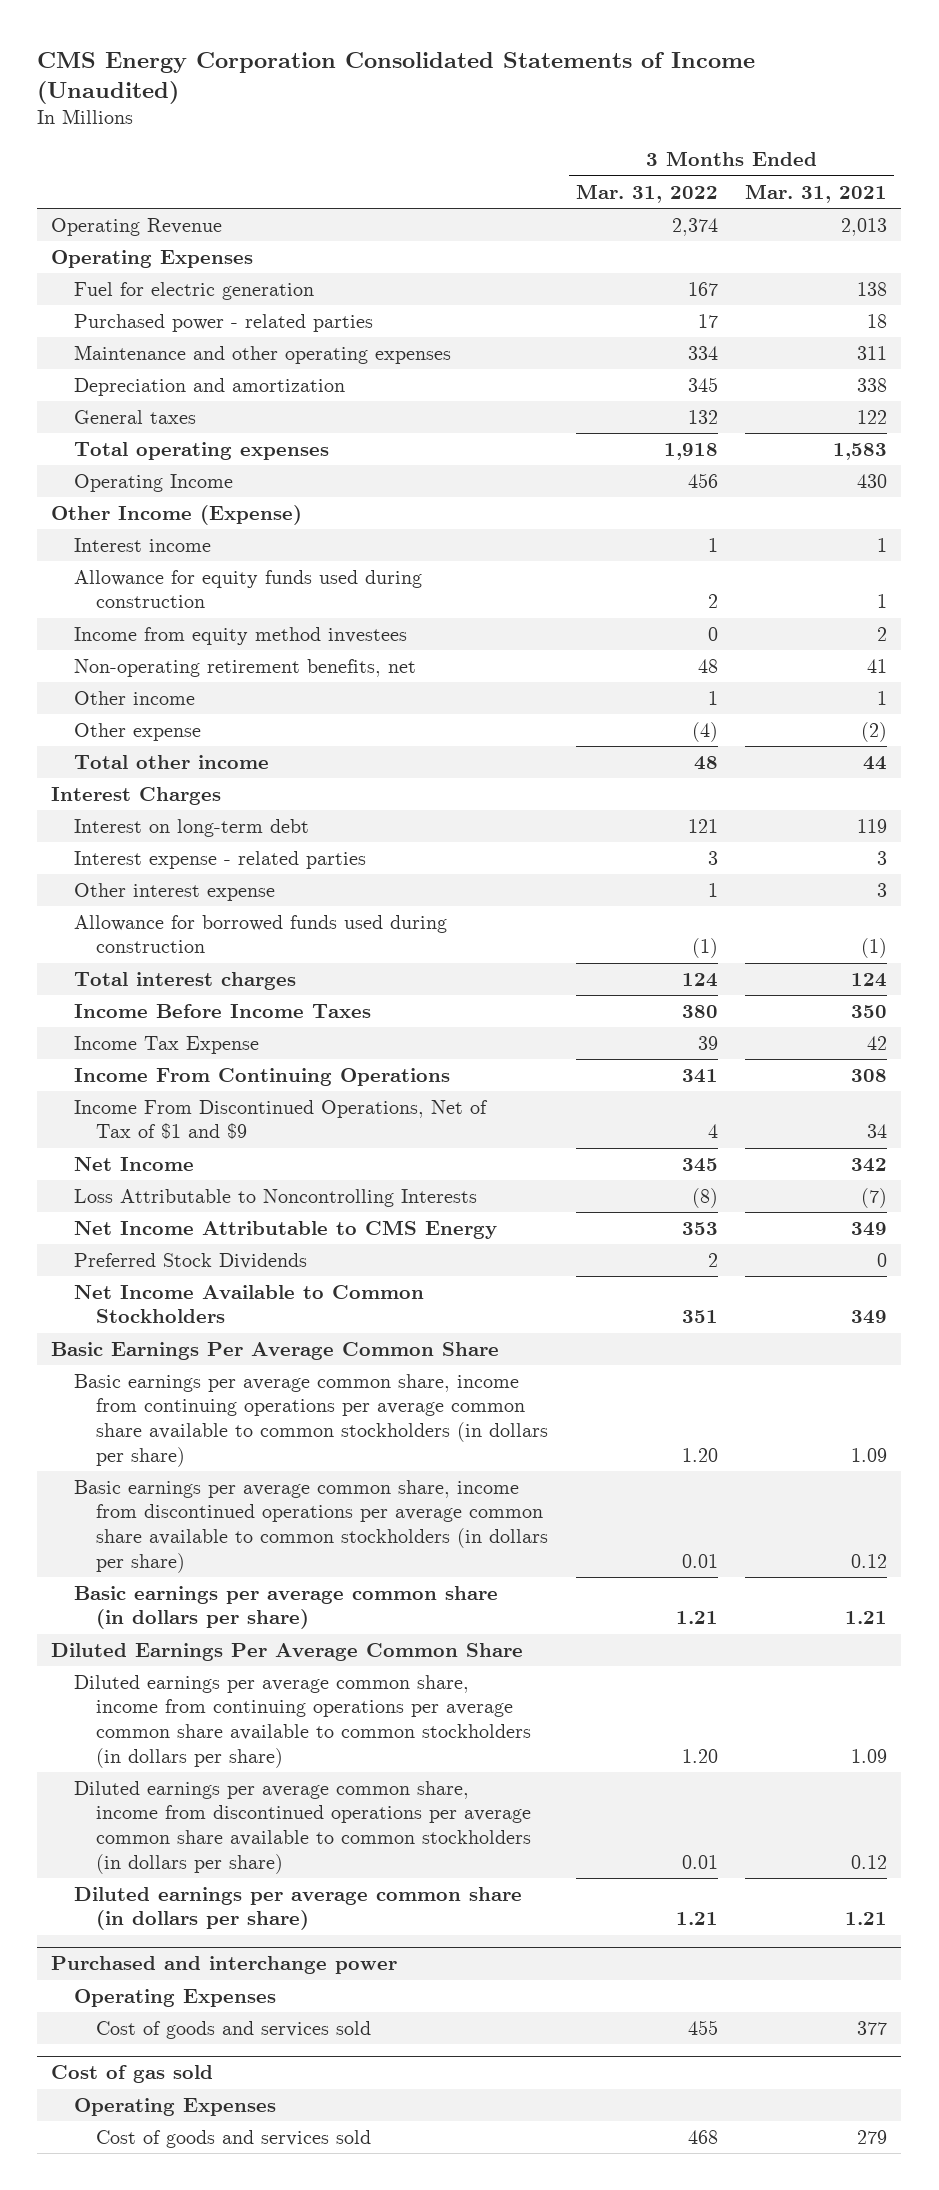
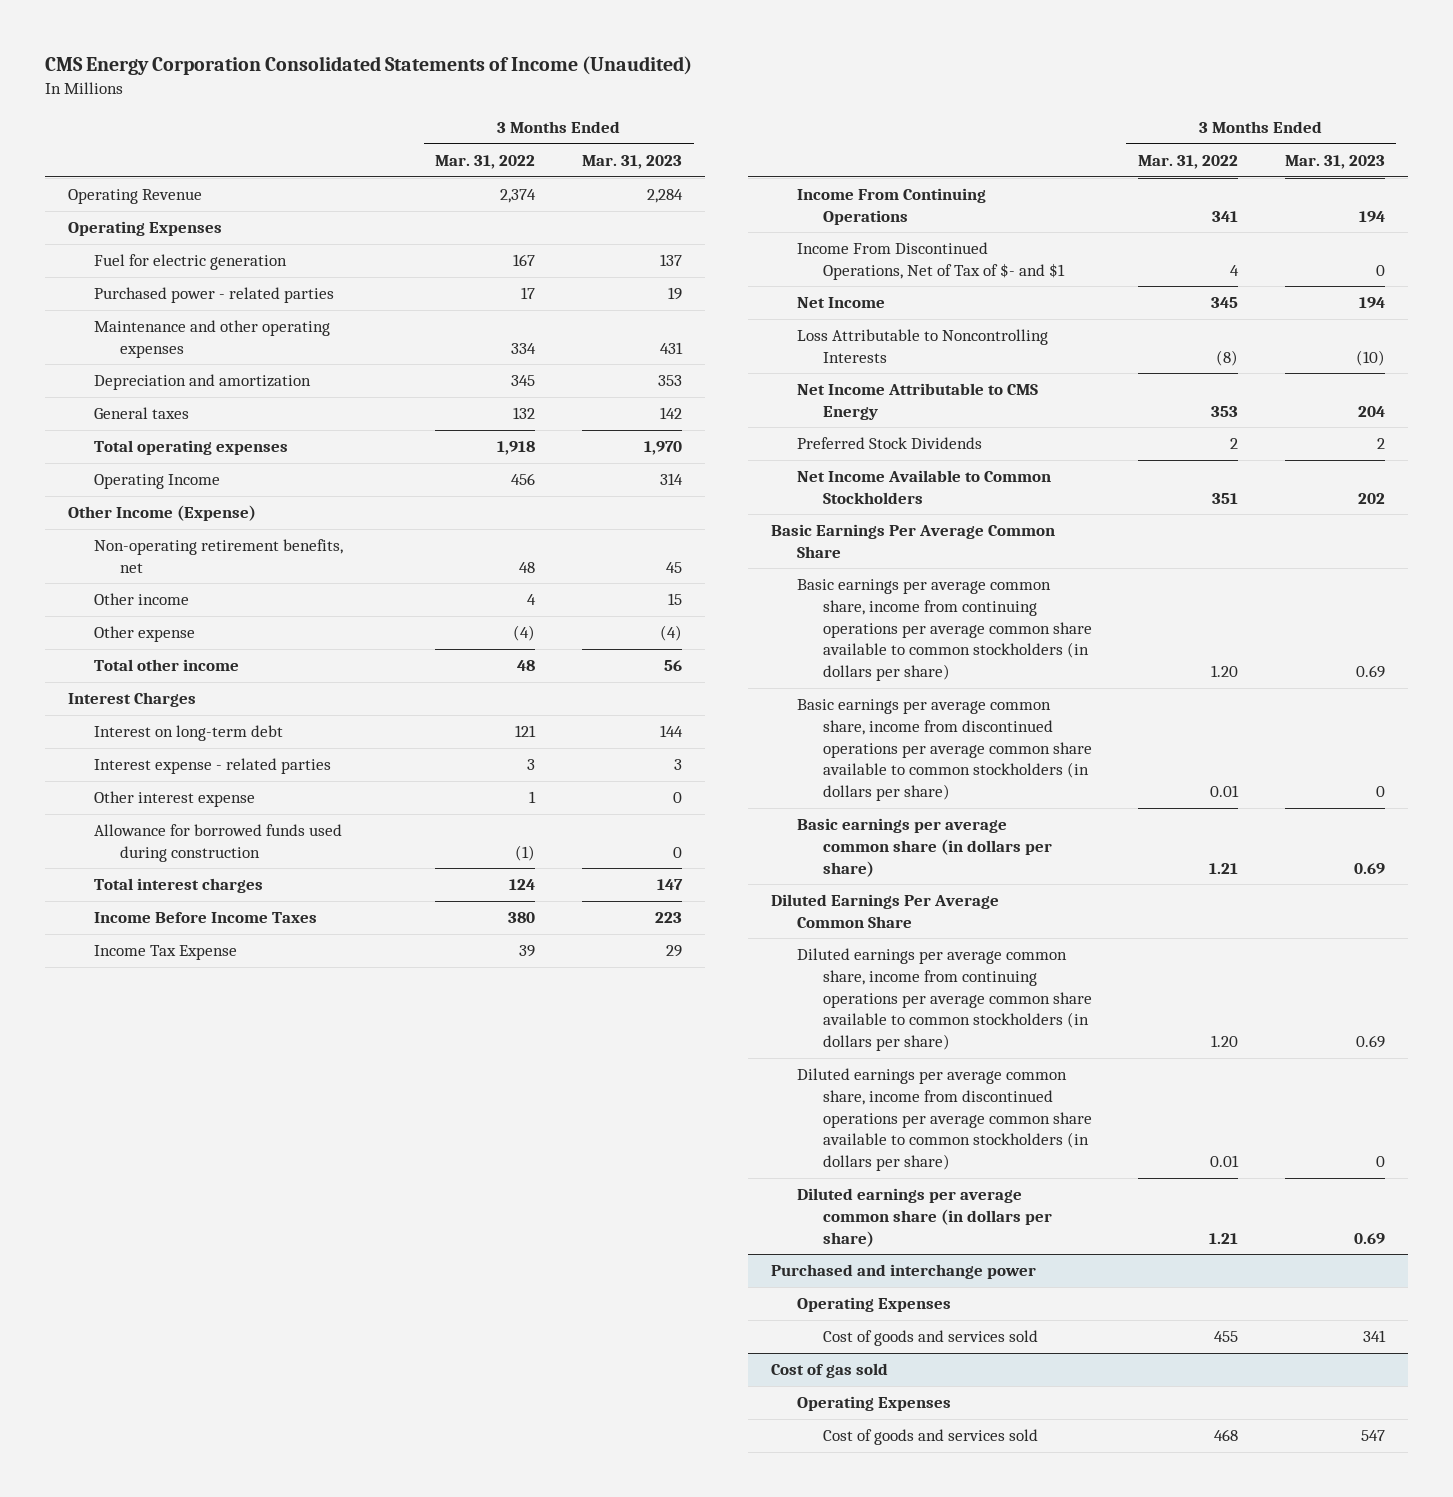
- | 3 Months Ended Mar. 31, 2022 | 3 Months Ended Mar. 31, 2021
+ | 3 Months Ended Mar. 31, 2022 | 3 Months Ended Mar. 31, 2023
- Interest income | 1 | 1
- Allowance for equity funds used during construction | 2 | 1
- Income from equity method investees | 0 | 2
- Other income | 1 | 1
+ Other income | 4 | 15
- Income From Discontinued Operations, Net of Tax of $1 and $9 | 4 | 34
+ Income From Discontinued Operations, Net of Tax of $- and $1 | 4 | 0

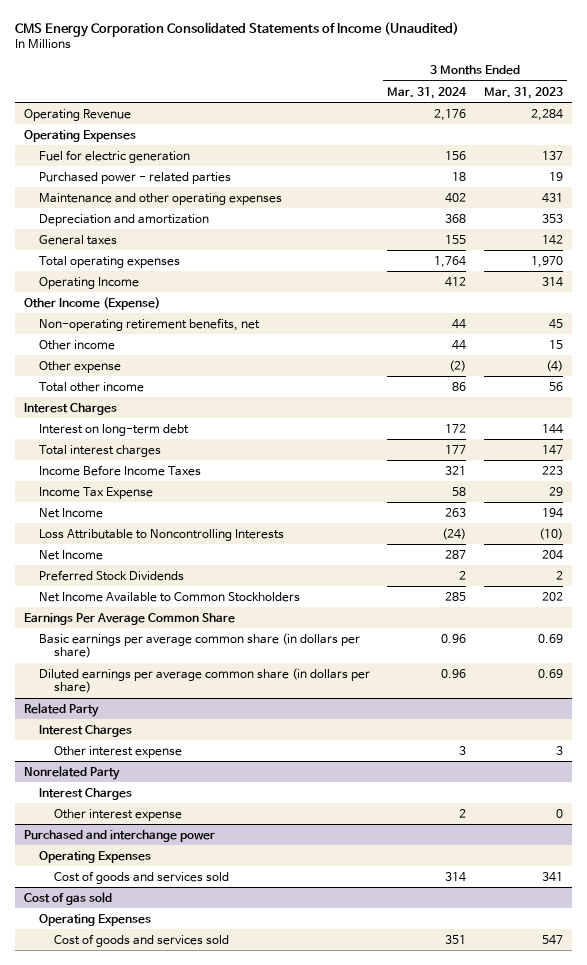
- | 3 Months Ended Mar. 31, 2022 | 3 Months Ended Mar. 31, 2023
+ | 3 Months Ended Mar. 31, 2024 | 3 Months Ended Mar. 31, 2023
- Interest expense - related parties | 3 | 3
- Other interest expense | 1 | 0
- Allowance for borrowed funds used during construction | (1) | 0
- Income From Continuing Operations | 341 | 194
- Income From Discontinued Operations, Net of Tax of $- and $1 | 4 | 0
- Net Income Attributable to CMS Energy | 353 | 204
+ Net Income | 287 | 204
- Basic Earnings Per Average Common Share
- Basic earnings per average common share, income from continuing operations per average common share available to common stockholders (in dollars per share) | 1.20 | 0.69
- Basic earnings per average common share, income from discontinued operations per average common share available to common stockholders (in dollars per share) | 0.01 | 0
+ Earnings Per Average Common Share
- Diluted Earnings Per Average Common Share
- Diluted earnings per average common share, income from continuing operations per average common share available to common stockholders (in dollars per share) | 1.20 | 0.69
- Diluted earnings per average common share, income from discontinued operations per average common share available to common stockholders (in dollars per share) | 0.01 | 0
+ Related Party
+ Interest Charges
+ Other interest expense | 3 | 3
+ Nonrelated Party
+ Interest Charges
+ Other interest expense | 2 | 0

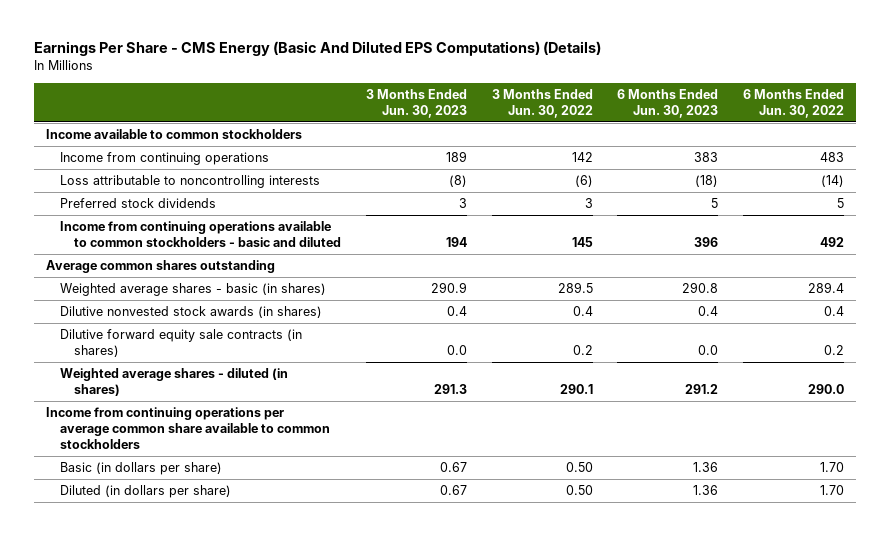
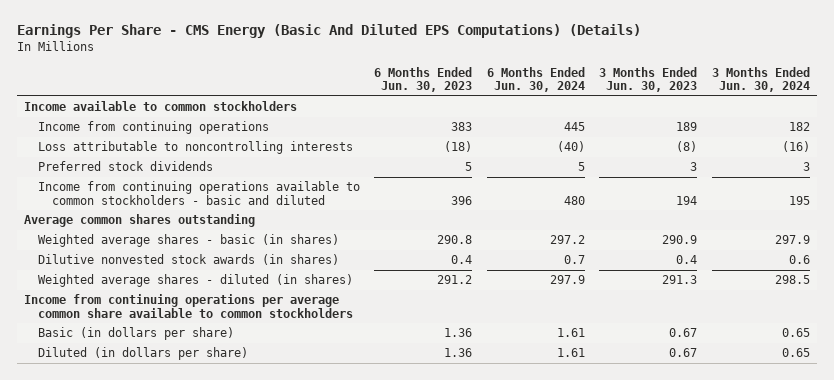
- | 3 Months Ended Jun. 30, 2023 | 3 Months Ended Jun. 30, 2022 | 6 Months Ended Jun. 30, 2023 | 6 Months Ended Jun. 30, 2022
+ | 6 Months Ended Jun. 30, 2023 | 6 Months Ended Jun. 30, 2024 | 3 Months Ended Jun. 30, 2023 | 3 Months Ended Jun. 30, 2024
- Dilutive forward equity sale contracts (in shares) | 0.0 | 0.2 | 0.0 | 0.2

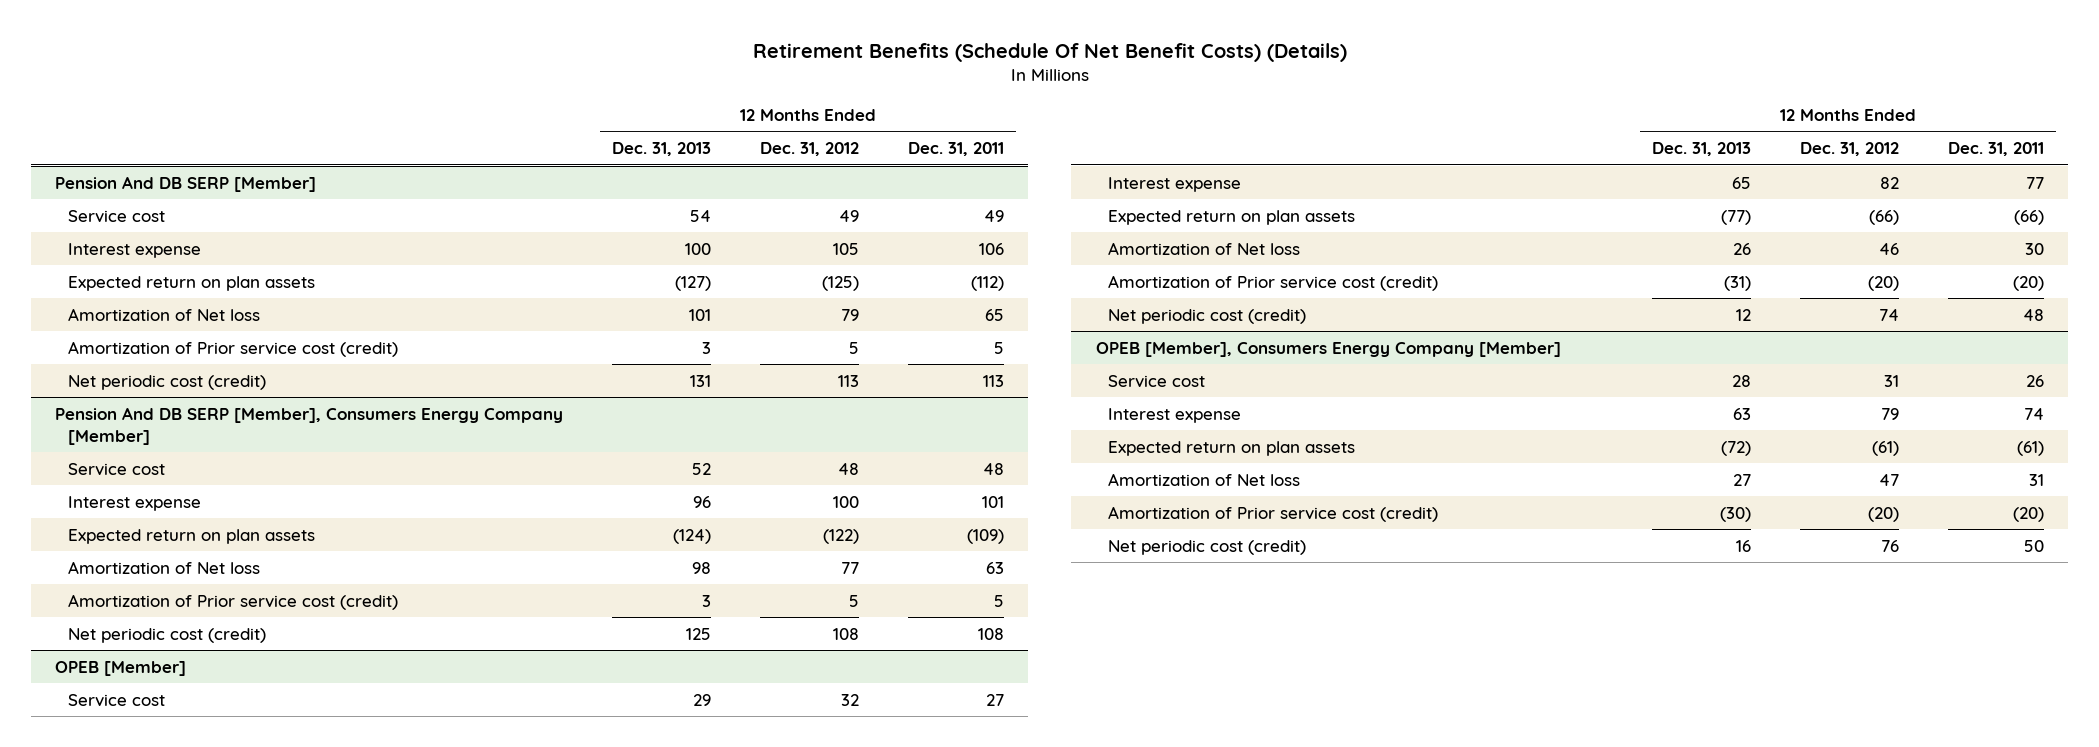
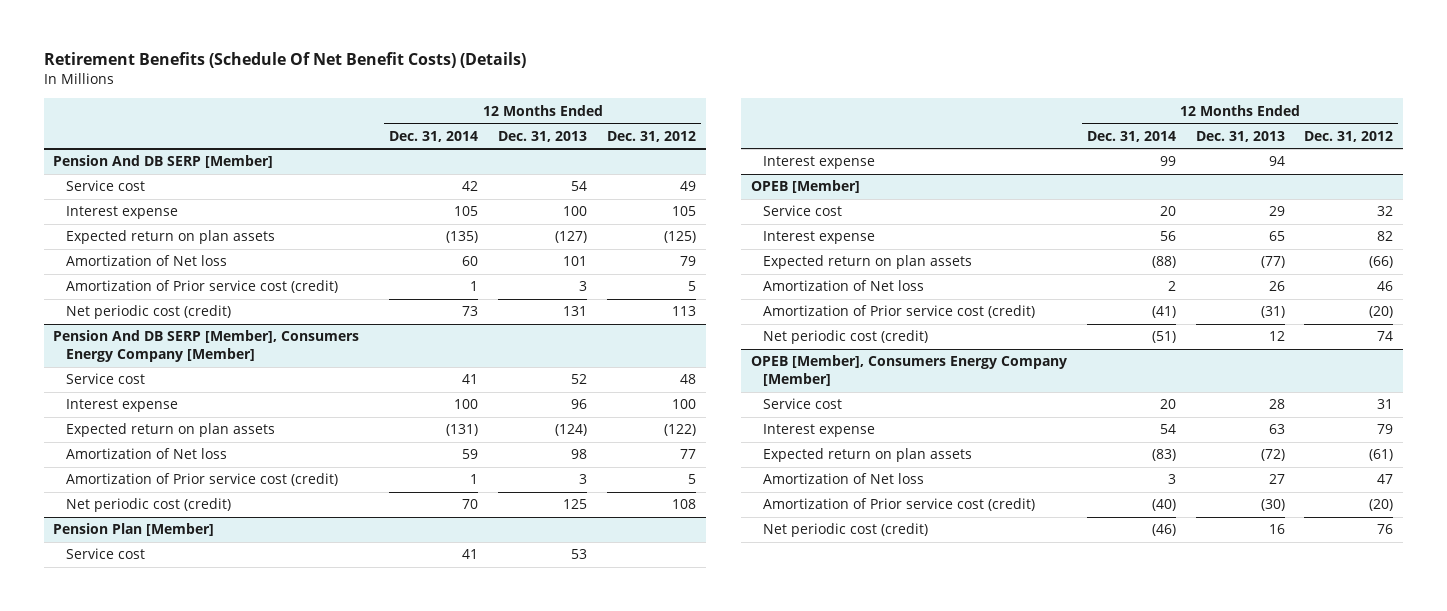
- | 12 Months Ended Dec. 31, 2013 | 12 Months Ended Dec. 31, 2012 | 12 Months Ended Dec. 31, 2011
+ | 12 Months Ended Dec. 31, 2014 | 12 Months Ended Dec. 31, 2013 | 12 Months Ended Dec. 31, 2012
+ Pension Plan [Member]
+ Service cost | 41 | 53 |
+ Interest expense | 99 | 94 |

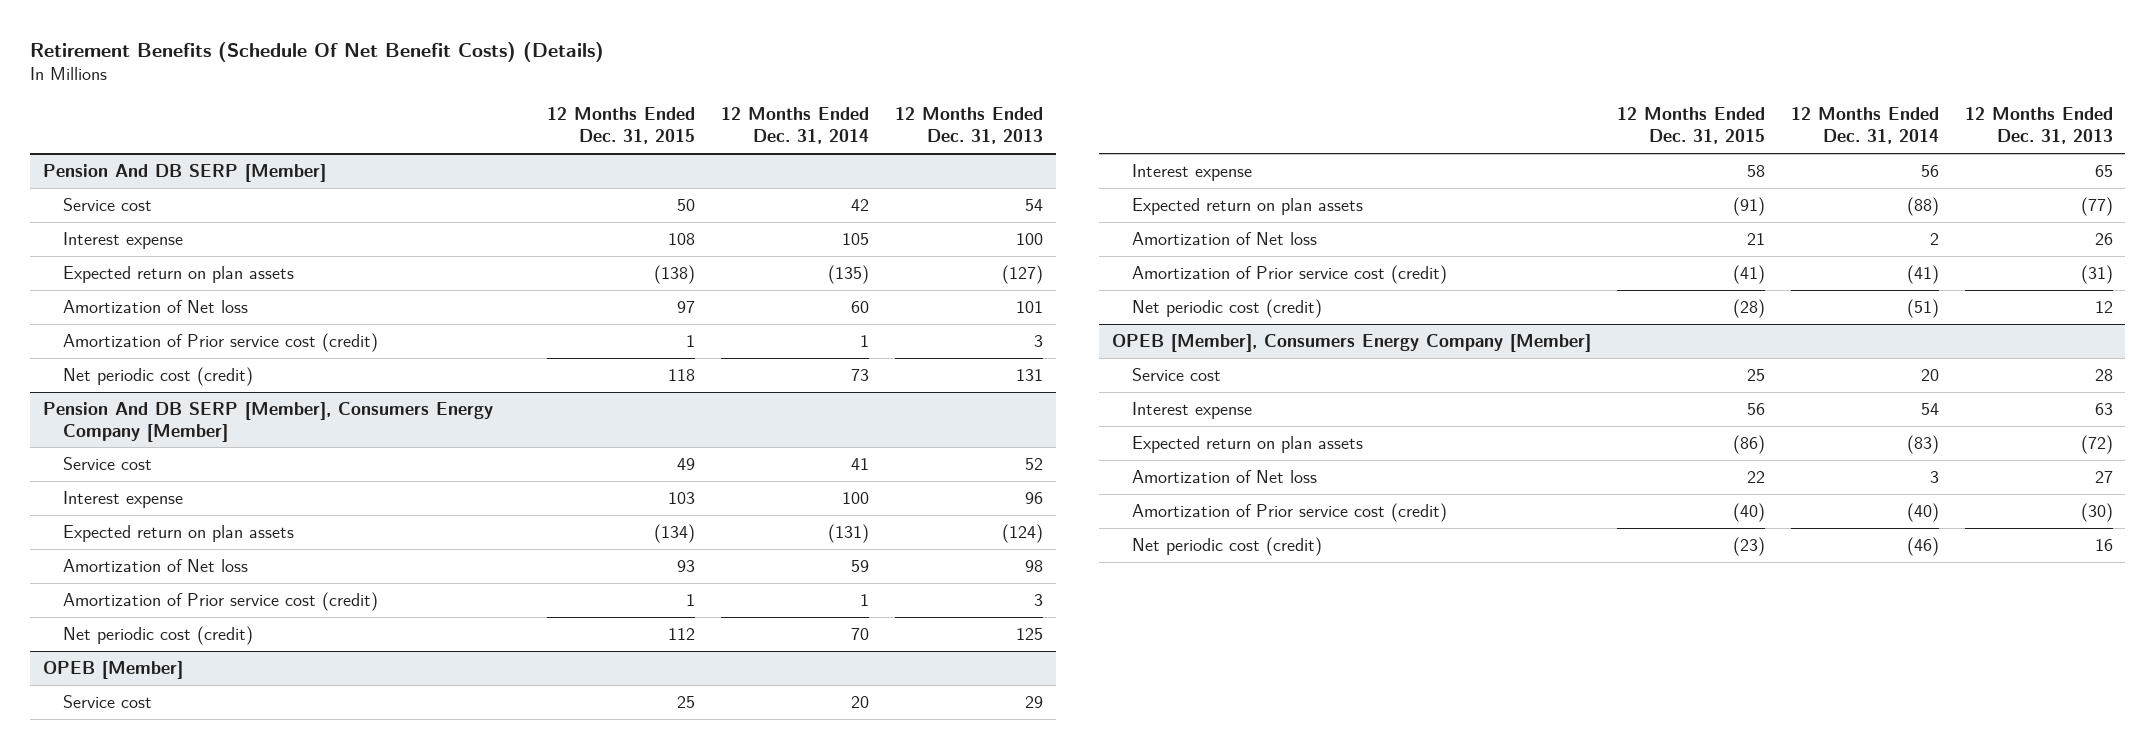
- | 12 Months Ended Dec. 31, 2014 | 12 Months Ended Dec. 31, 2013 | 12 Months Ended Dec. 31, 2012
+ | 12 Months Ended Dec. 31, 2015 | 12 Months Ended Dec. 31, 2014 | 12 Months Ended Dec. 31, 2013
- Pension Plan [Member]
- Service cost | 41 | 53 |
- Interest expense | 99 | 94 |

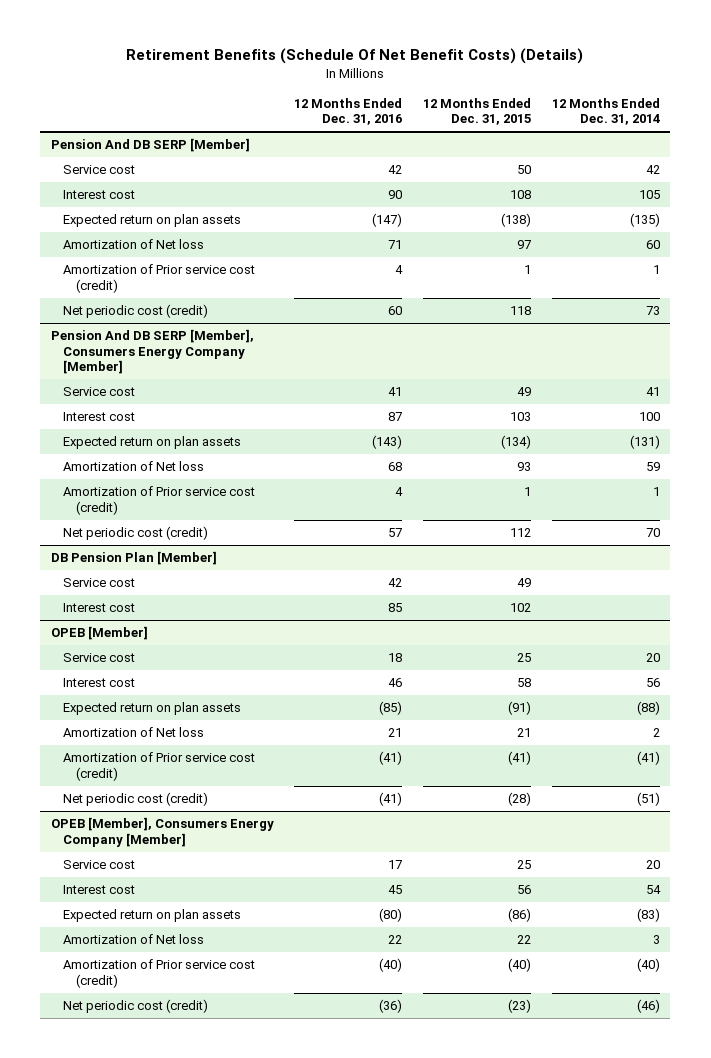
- | 12 Months Ended Dec. 31, 2015 | 12 Months Ended Dec. 31, 2014 | 12 Months Ended Dec. 31, 2013
+ | 12 Months Ended Dec. 31, 2016 | 12 Months Ended Dec. 31, 2015 | 12 Months Ended Dec. 31, 2014
@ Pension And DB SERP [Member]
- Interest expense | 108 | 105 | 100
+ Interest cost | 90 | 108 | 105
@ Pension And DB SERP [Member], Consumers Energy Company [Member]
- Interest expense | 103 | 100 | 96
+ Interest cost | 87 | 103 | 100
+ DB Pension Plan [Member]
+ Service cost | 42 | 49 |
+ Interest cost | 85 | 102 |
@ OPEB [Member]
- Interest expense | 58 | 56 | 65
+ Interest cost | 46 | 58 | 56
@ OPEB [Member], Consumers Energy Company [Member]
- Interest expense | 56 | 54 | 63
+ Interest cost | 45 | 56 | 54

